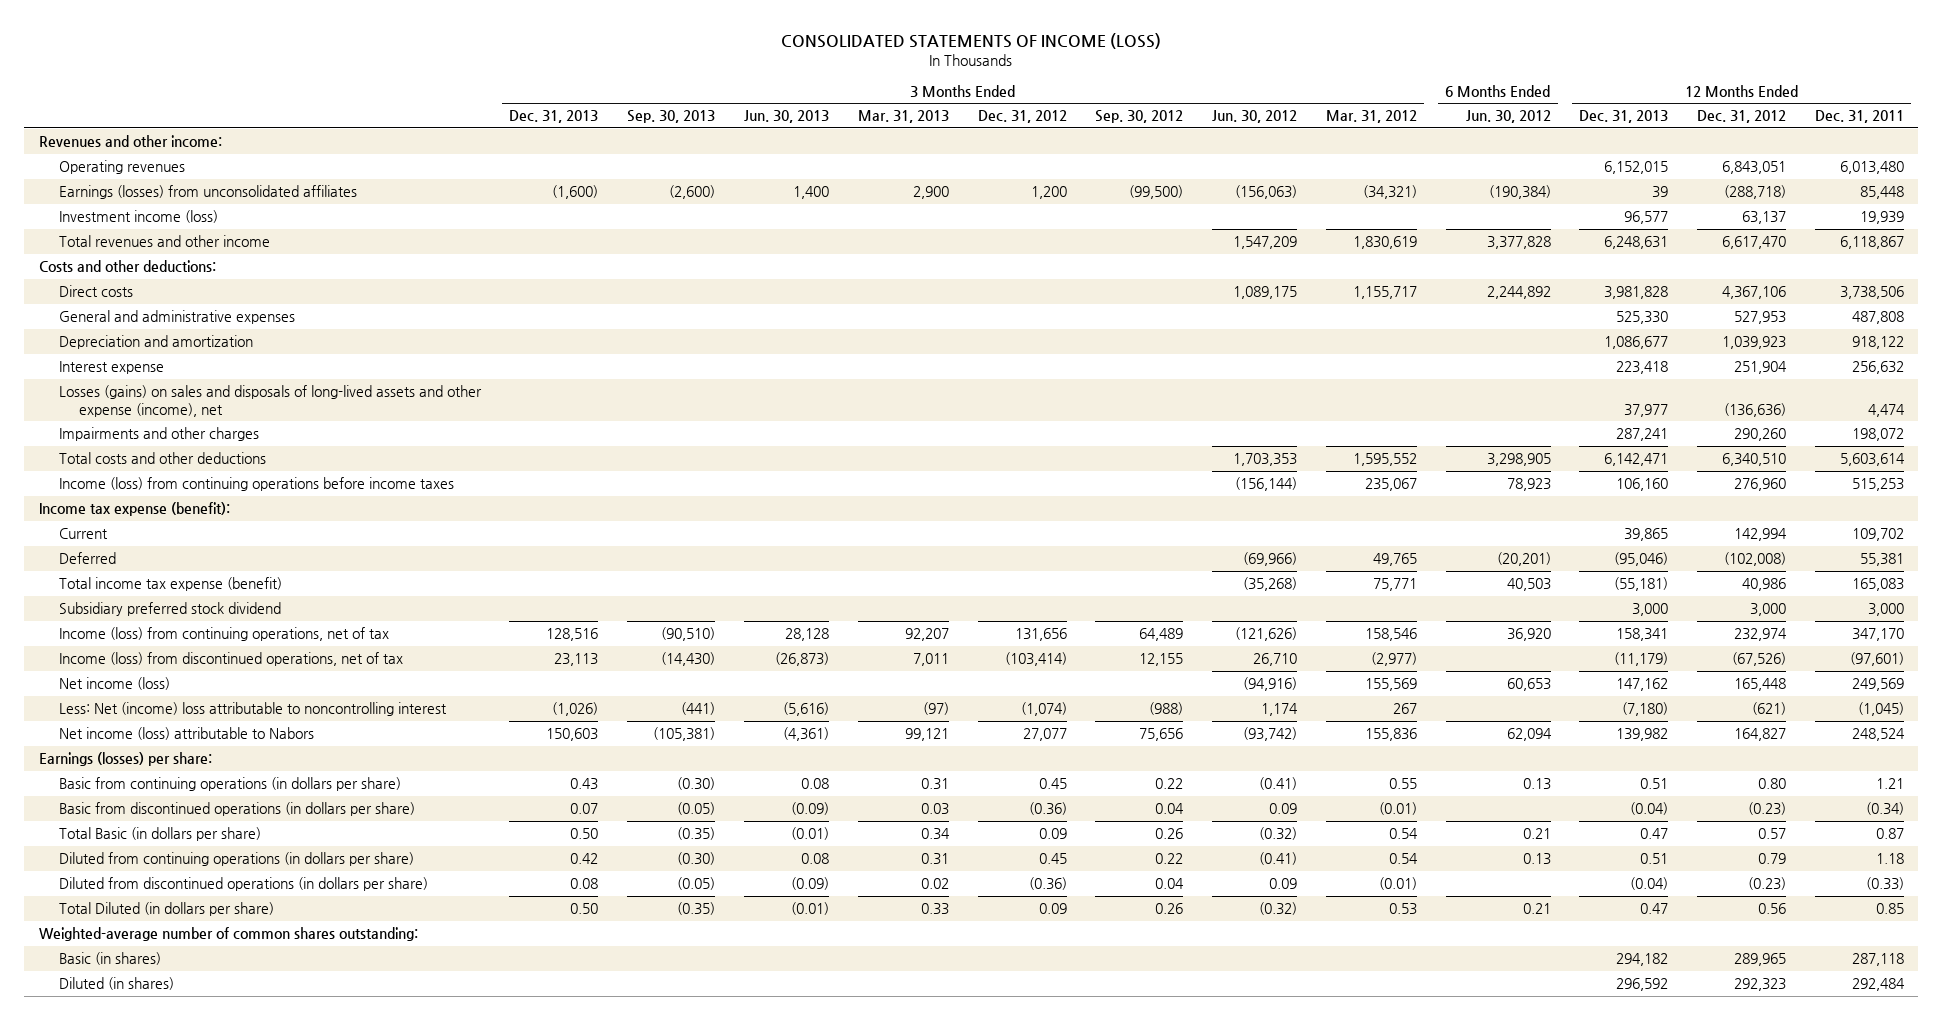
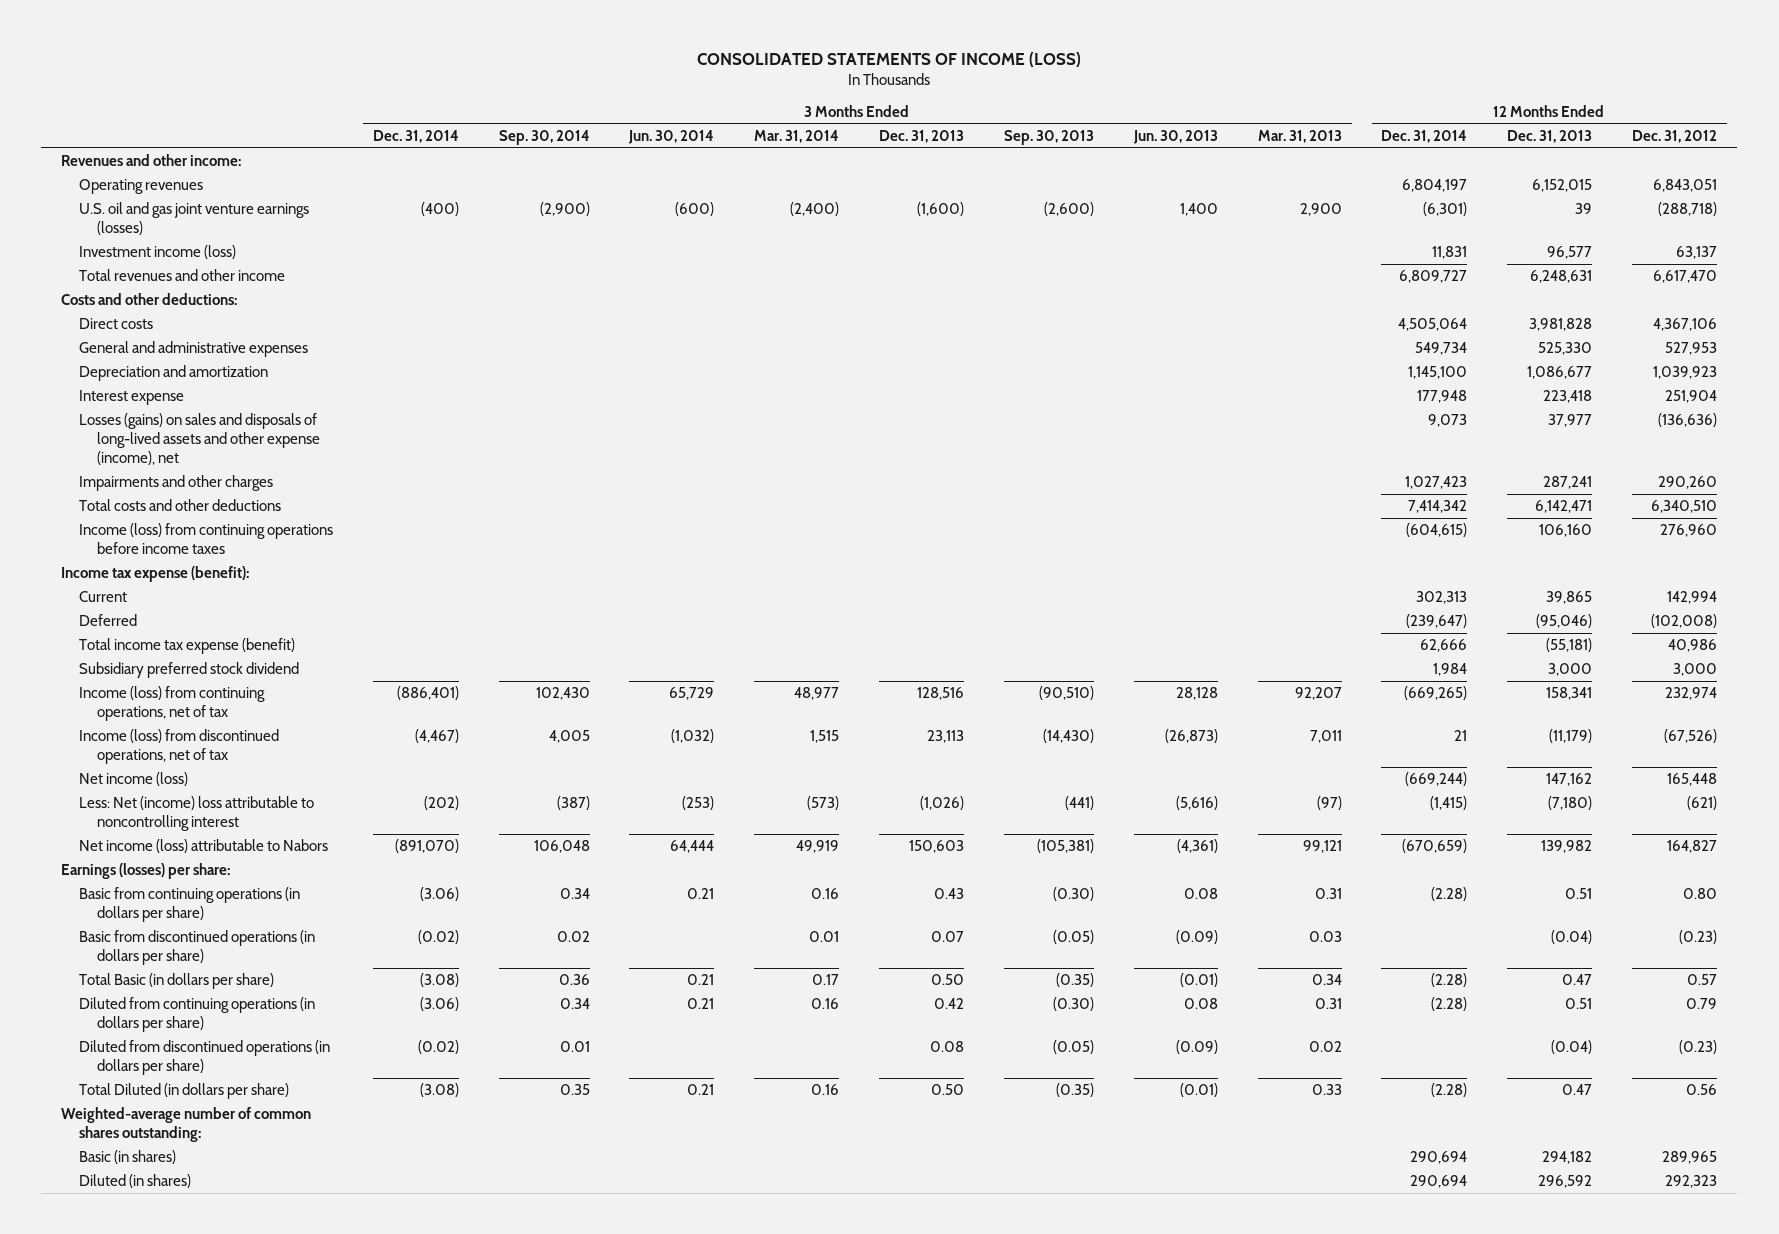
- | 3 Months Ended Dec. 31, 2013 | 3 Months Ended Sep. 30, 2013 | 3 Months Ended Jun. 30, 2013 | 3 Months Ended Mar. 31, 2013 | 3 Months Ended Dec. 31, 2012 | 3 Months Ended Sep. 30, 2012 | 3 Months Ended Jun. 30, 2012 | 3 Months Ended Mar. 31, 2012 | 6 Months Ended Jun. 30, 2012 | 12 Months Ended Dec. 31, 2013 | 12 Months Ended Dec. 31, 2012 | 12 Months Ended Dec. 31, 2011
+ | 3 Months Ended Dec. 31, 2014 | 3 Months Ended Sep. 30, 2014 | 3 Months Ended Jun. 30, 2014 | 3 Months Ended Mar. 31, 2014 | 3 Months Ended Dec. 31, 2013 | 3 Months Ended Sep. 30, 2013 | 3 Months Ended Jun. 30, 2013 | 3 Months Ended Mar. 31, 2013 | 12 Months Ended Dec. 31, 2014 | 12 Months Ended Dec. 31, 2013 | 12 Months Ended Dec. 31, 2012
- Earnings (losses) from unconsolidated affiliates | (1,600) | (2,600) | 1,400 | 2,900 | 1,200 | (99,500) | (156,063) | (34,321) | (190,384) | 39 | (288,718) | 85,448
+ U.S. oil and gas joint venture earnings (losses) | (400) | (2,900) | (600) | (2,400) | (1,600) | (2,600) | 1,400 | 2,900 | (6,301) | 39 | (288,718)

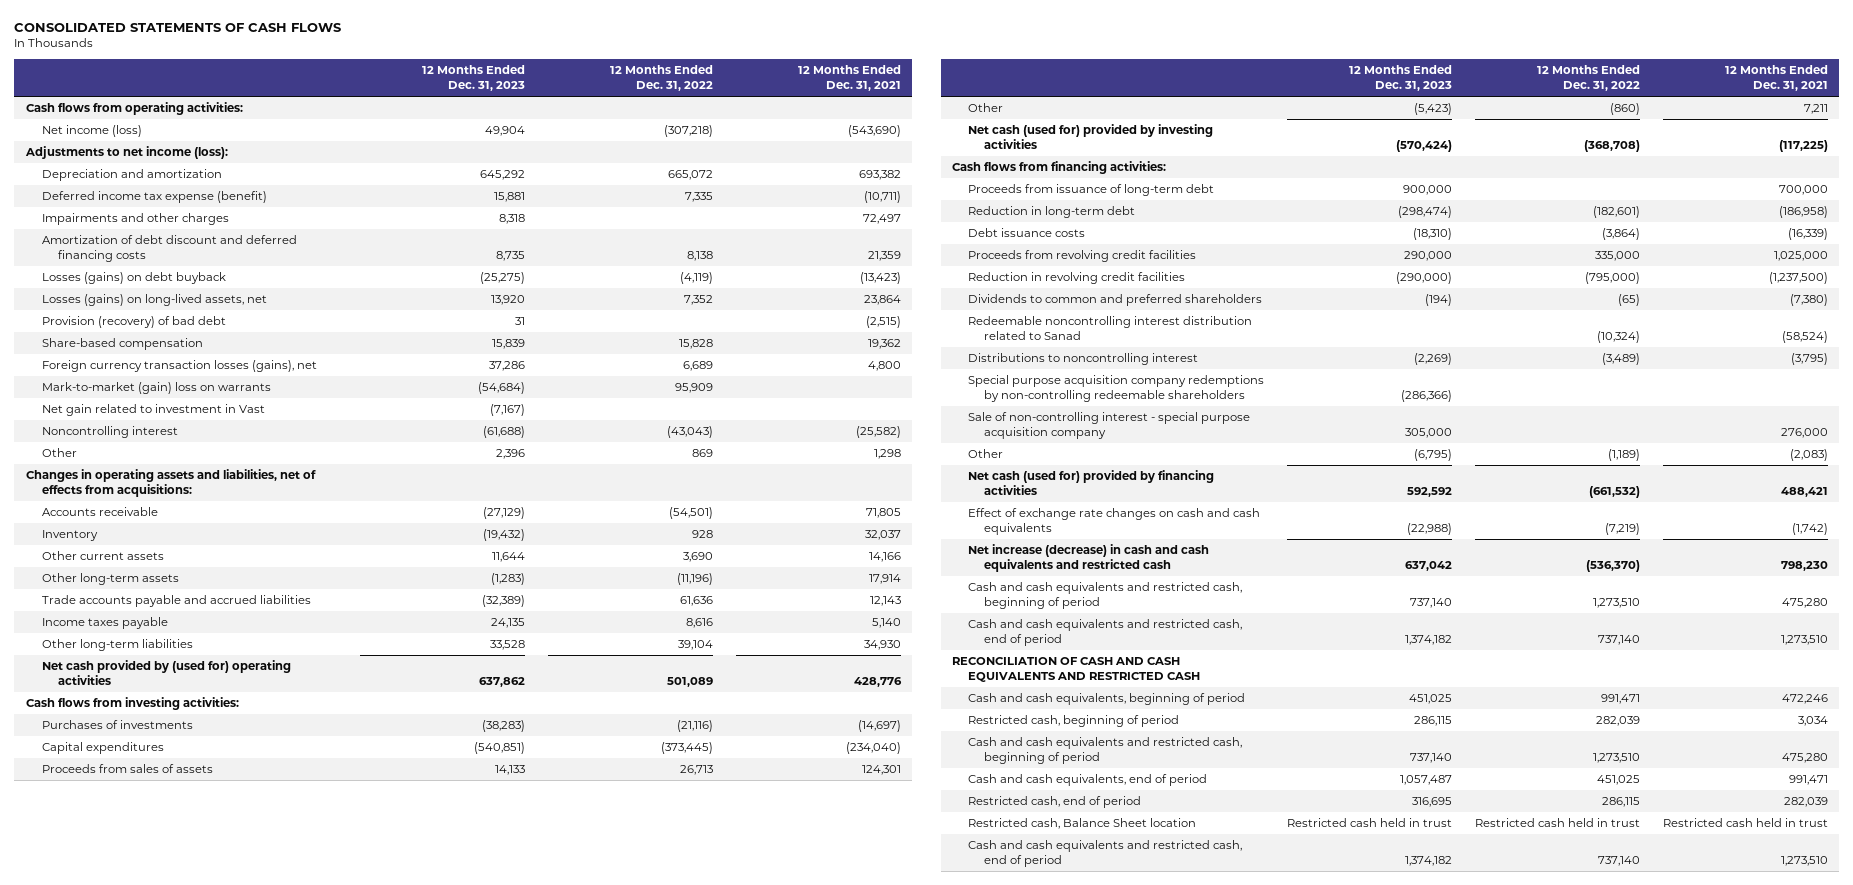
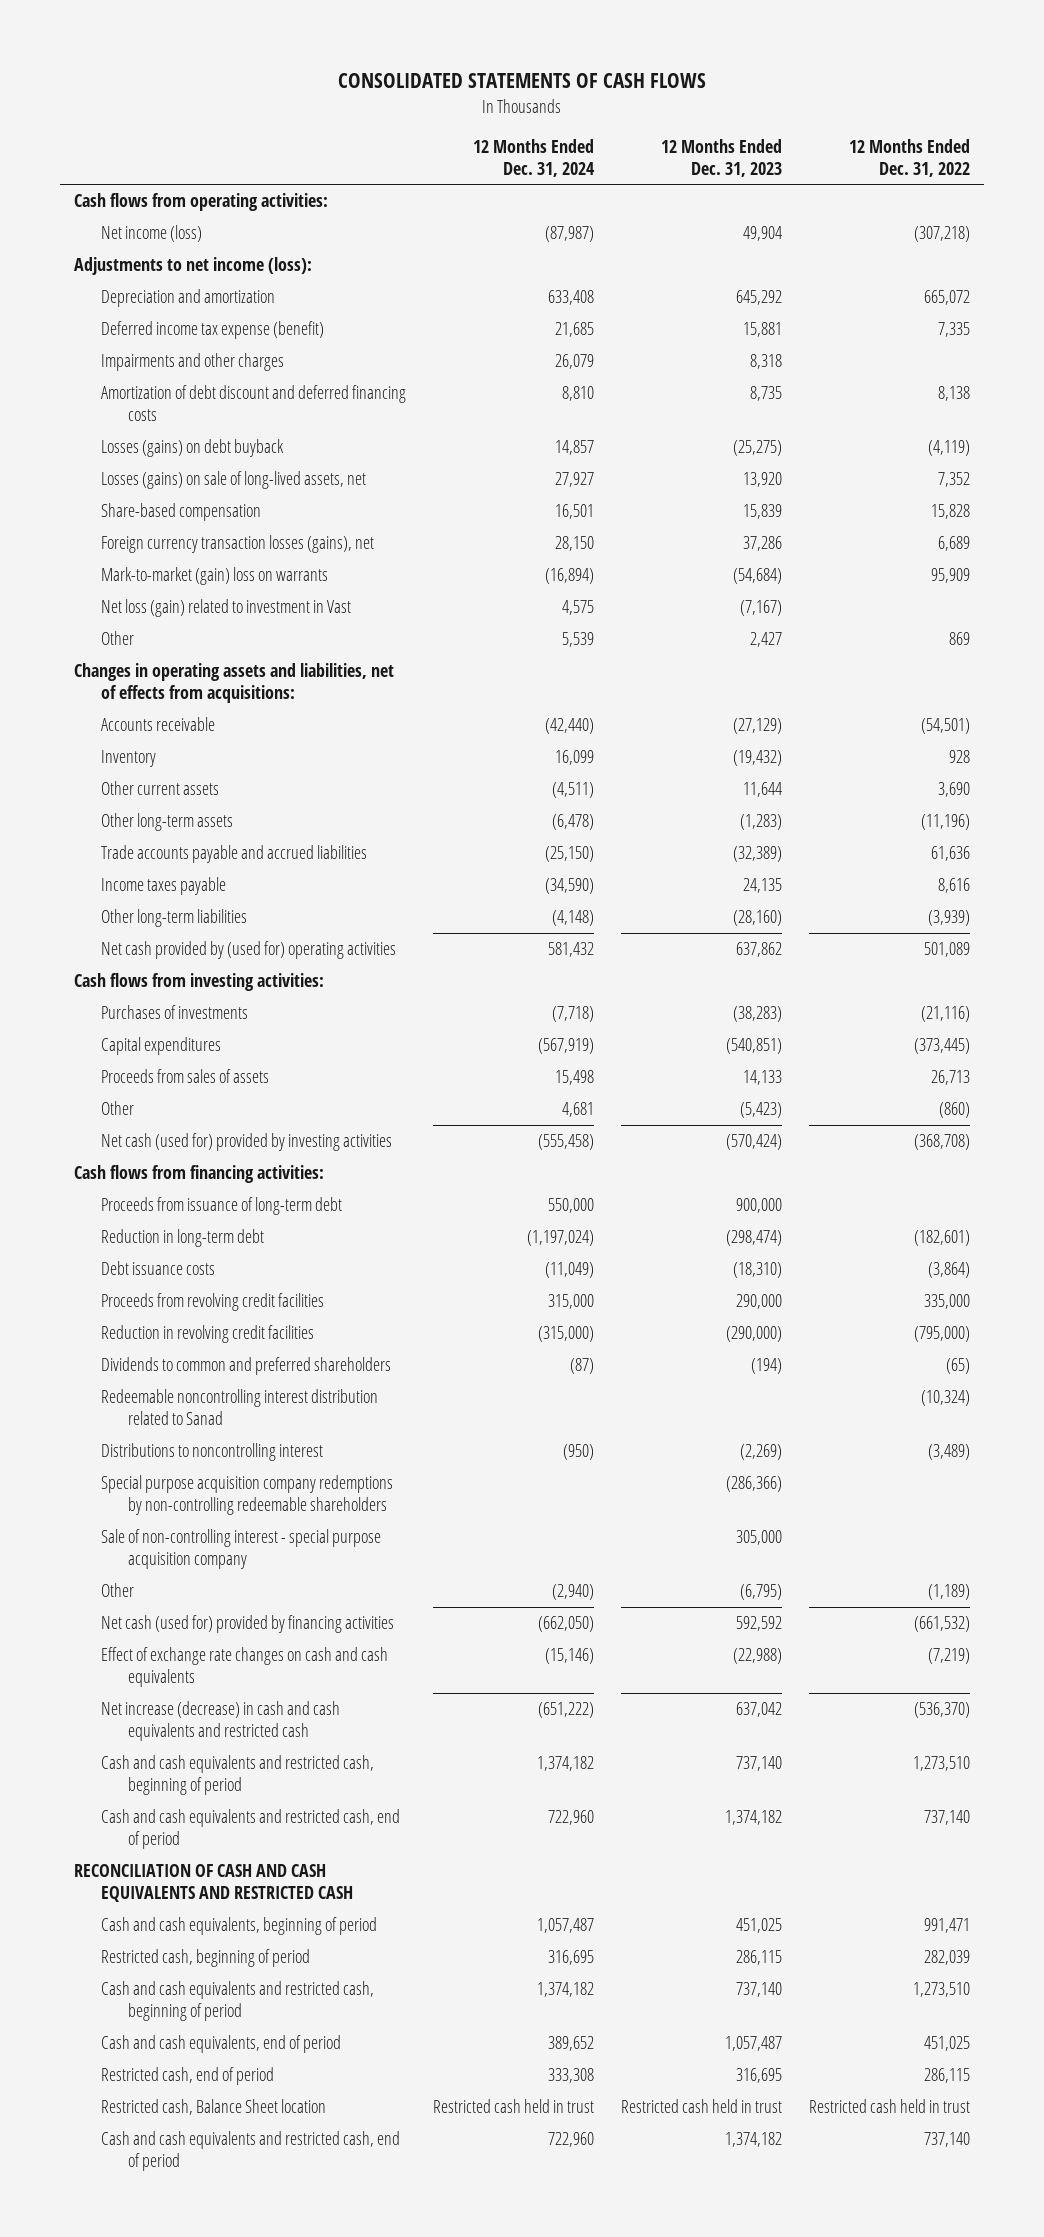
- | 12 Months Ended Dec. 31, 2023 | 12 Months Ended Dec. 31, 2022 | 12 Months Ended Dec. 31, 2021
+ | 12 Months Ended Dec. 31, 2024 | 12 Months Ended Dec. 31, 2023 | 12 Months Ended Dec. 31, 2022
- Losses (gains) on long-lived assets, net | 13,920 | 7,352 | 23,864
- Provision (recovery) of bad debt | 31 | | (2,515)
+ Losses (gains) on sale of long-lived assets, net | 27,927 | 13,920 | 7,352
- Net gain related to investment in Vast | (7,167) | |
- Noncontrolling interest | (61,688) | (43,043) | (25,582)
- Other | 2,396 | 869 | 1,298
+ Net loss (gain) related to investment in Vast | 4,575 | (7,167) |
+ Other | 5,539 | 2,427 | 869
- Other long-term liabilities | 33,528 | 39,104 | 34,930
+ Other long-term liabilities | (4,148) | (28,160) | (3,939)

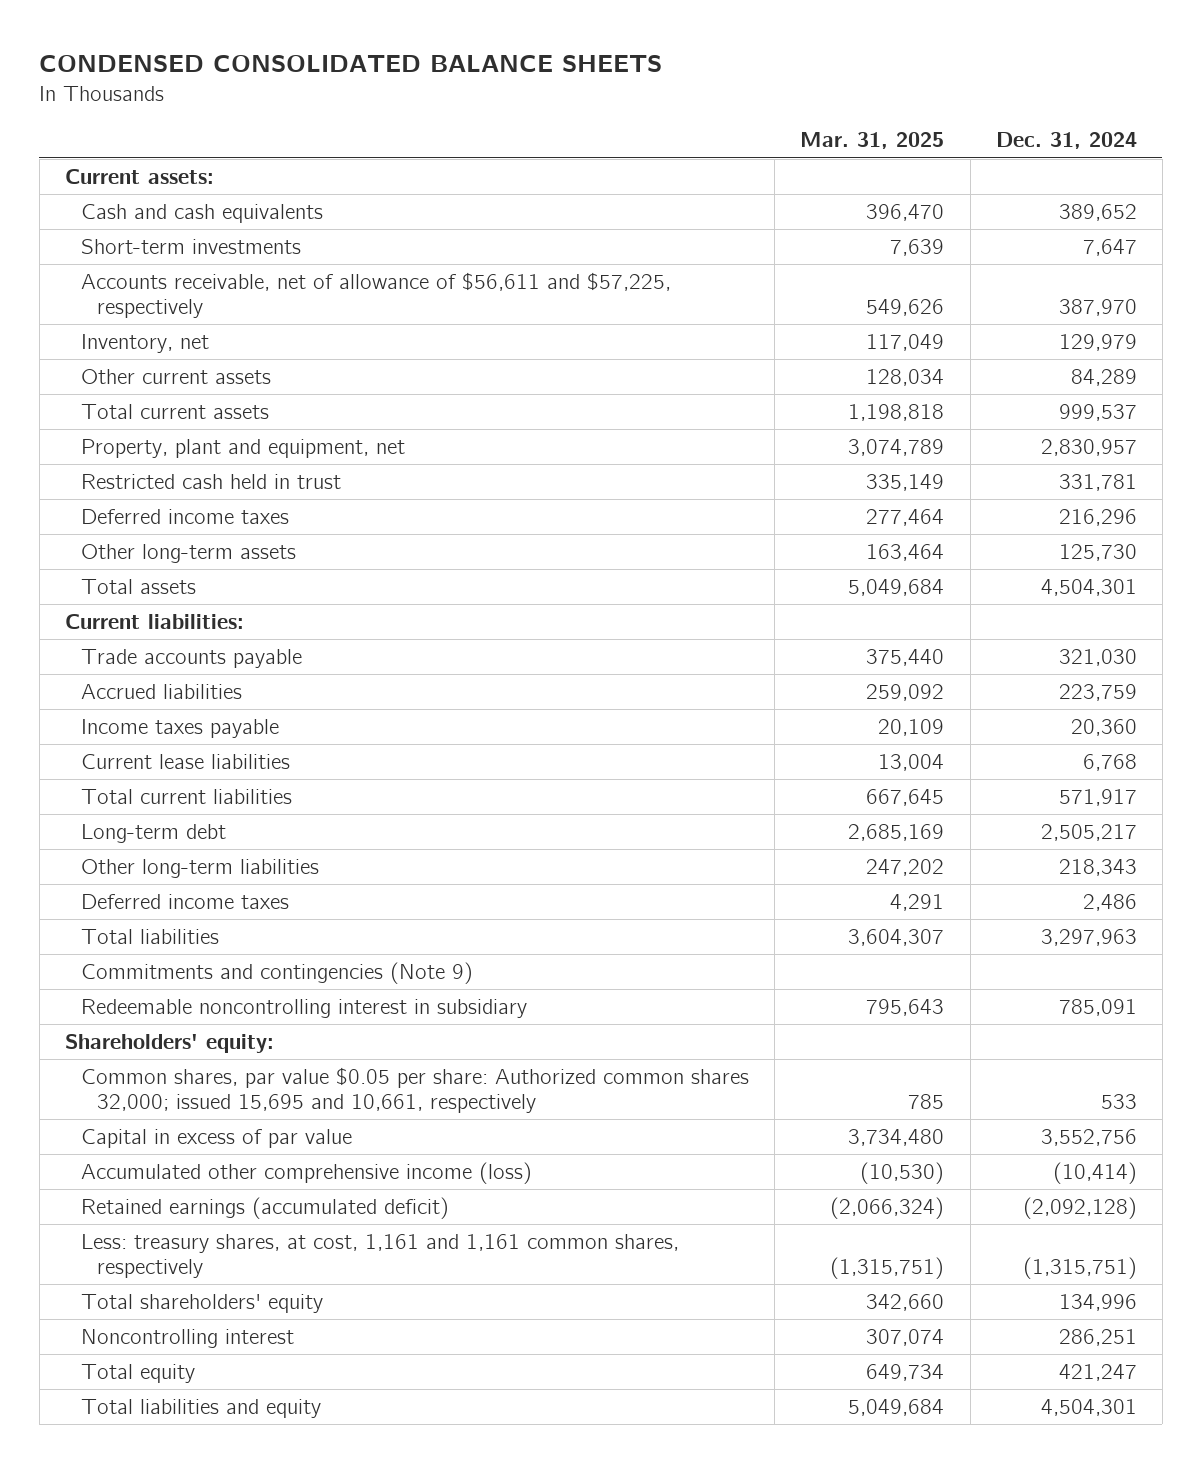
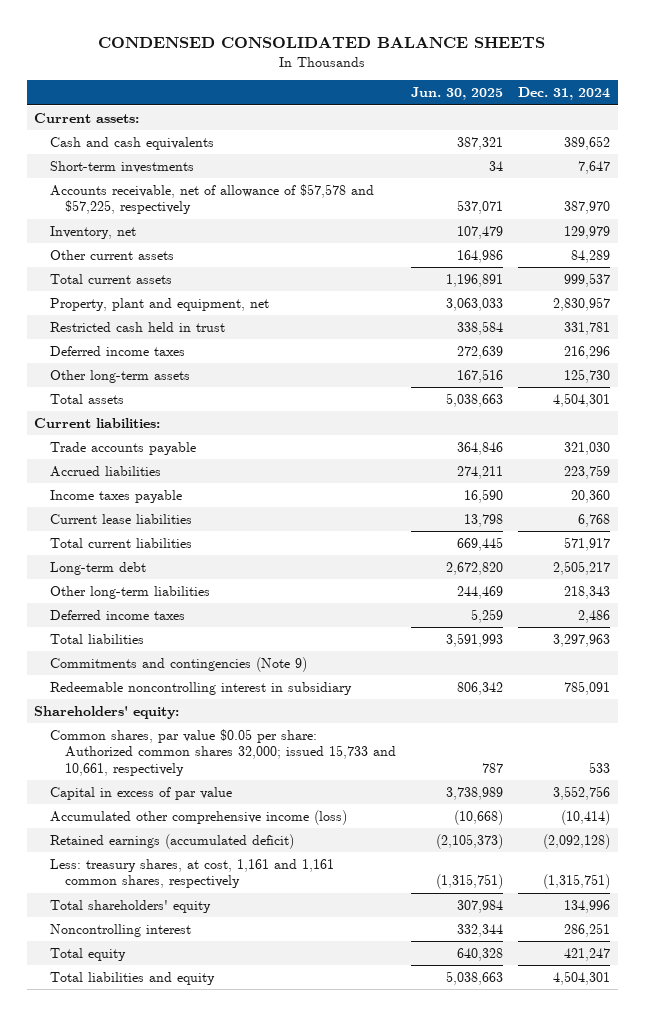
- | Mar. 31, 2025 | Dec. 31, 2024
+ | Jun. 30, 2025 | Dec. 31, 2024
- Accounts receivable, net of allowance of $56,611 and $57,225, respectively | 549,626 | 387,970
+ Accounts receivable, net of allowance of $57,578 and $57,225, respectively | 537,071 | 387,970
- Common shares, par value $0.05 per share: Authorized common shares 32,000; issued 15,695 and 10,661, respectively | 785 | 533
+ Common shares, par value $0.05 per share: Authorized common shares 32,000; issued 15,733 and 10,661, respectively | 787 | 533

